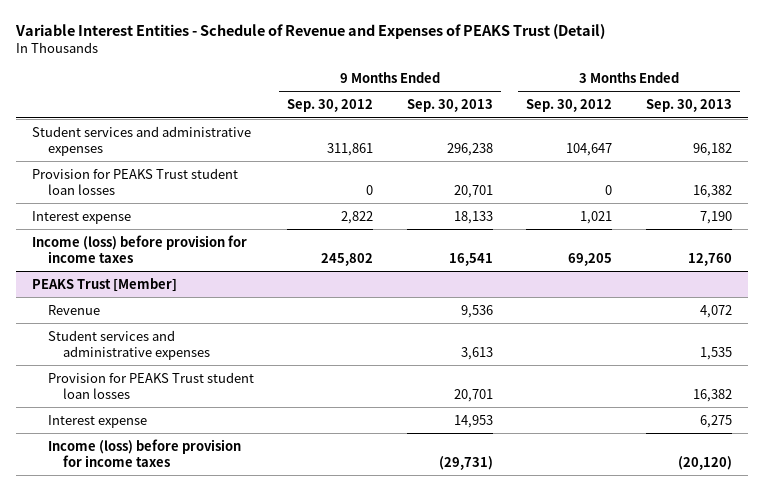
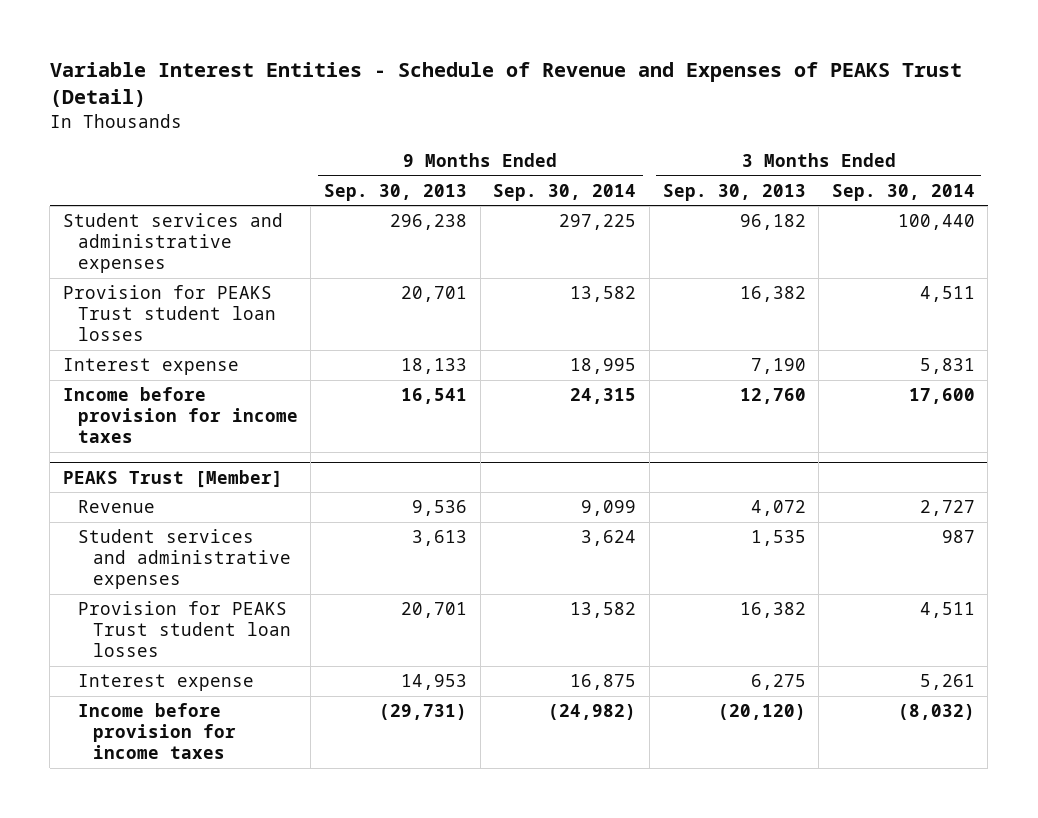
- | 9 Months Ended Sep. 30, 2012 | 9 Months Ended Sep. 30, 2013 | 3 Months Ended Sep. 30, 2012 | 3 Months Ended Sep. 30, 2013
+ | 9 Months Ended Sep. 30, 2013 | 9 Months Ended Sep. 30, 2014 | 3 Months Ended Sep. 30, 2013 | 3 Months Ended Sep. 30, 2014
- Income (loss) before provision for income taxes | 245,802 | 16,541 | 69,205 | 12,760
+ Income before provision for income taxes | 16,541 | 24,315 | 12,760 | 17,600
@ PEAKS Trust [Member]
- Income (loss) before provision for income taxes | | (29,731) | | (20,120)
+ Income before provision for income taxes | (29,731) | (24,982) | (20,120) | (8,032)

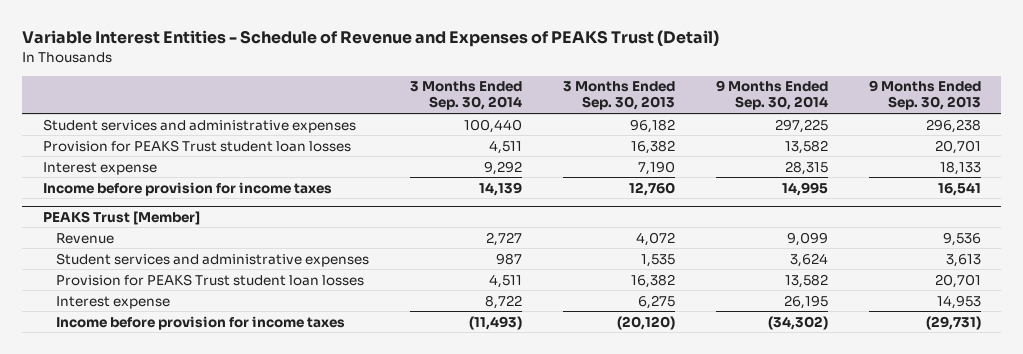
- | 9 Months Ended Sep. 30, 2013 | 9 Months Ended Sep. 30, 2014 | 3 Months Ended Sep. 30, 2013 | 3 Months Ended Sep. 30, 2014
+ | 3 Months Ended Sep. 30, 2014 | 3 Months Ended Sep. 30, 2013 | 9 Months Ended Sep. 30, 2014 | 9 Months Ended Sep. 30, 2013
- Interest expense | 18,133 | 18,995 | 7,190 | 5,831
- Income before provision for income taxes | 16,541 | 24,315 | 12,760 | 17,600
+ Interest expense | 9,292 | 7,190 | 28,315 | 18,133
+ Income before provision for income taxes | 14,139 | 12,760 | 14,995 | 16,541
@ PEAKS Trust [Member]
- Interest expense | 14,953 | 16,875 | 6,275 | 5,261
- Income before provision for income taxes | (29,731) | (24,982) | (20,120) | (8,032)
+ Interest expense | 8,722 | 6,275 | 26,195 | 14,953
+ Income before provision for income taxes | (11,493) | (20,120) | (34,302) | (29,731)

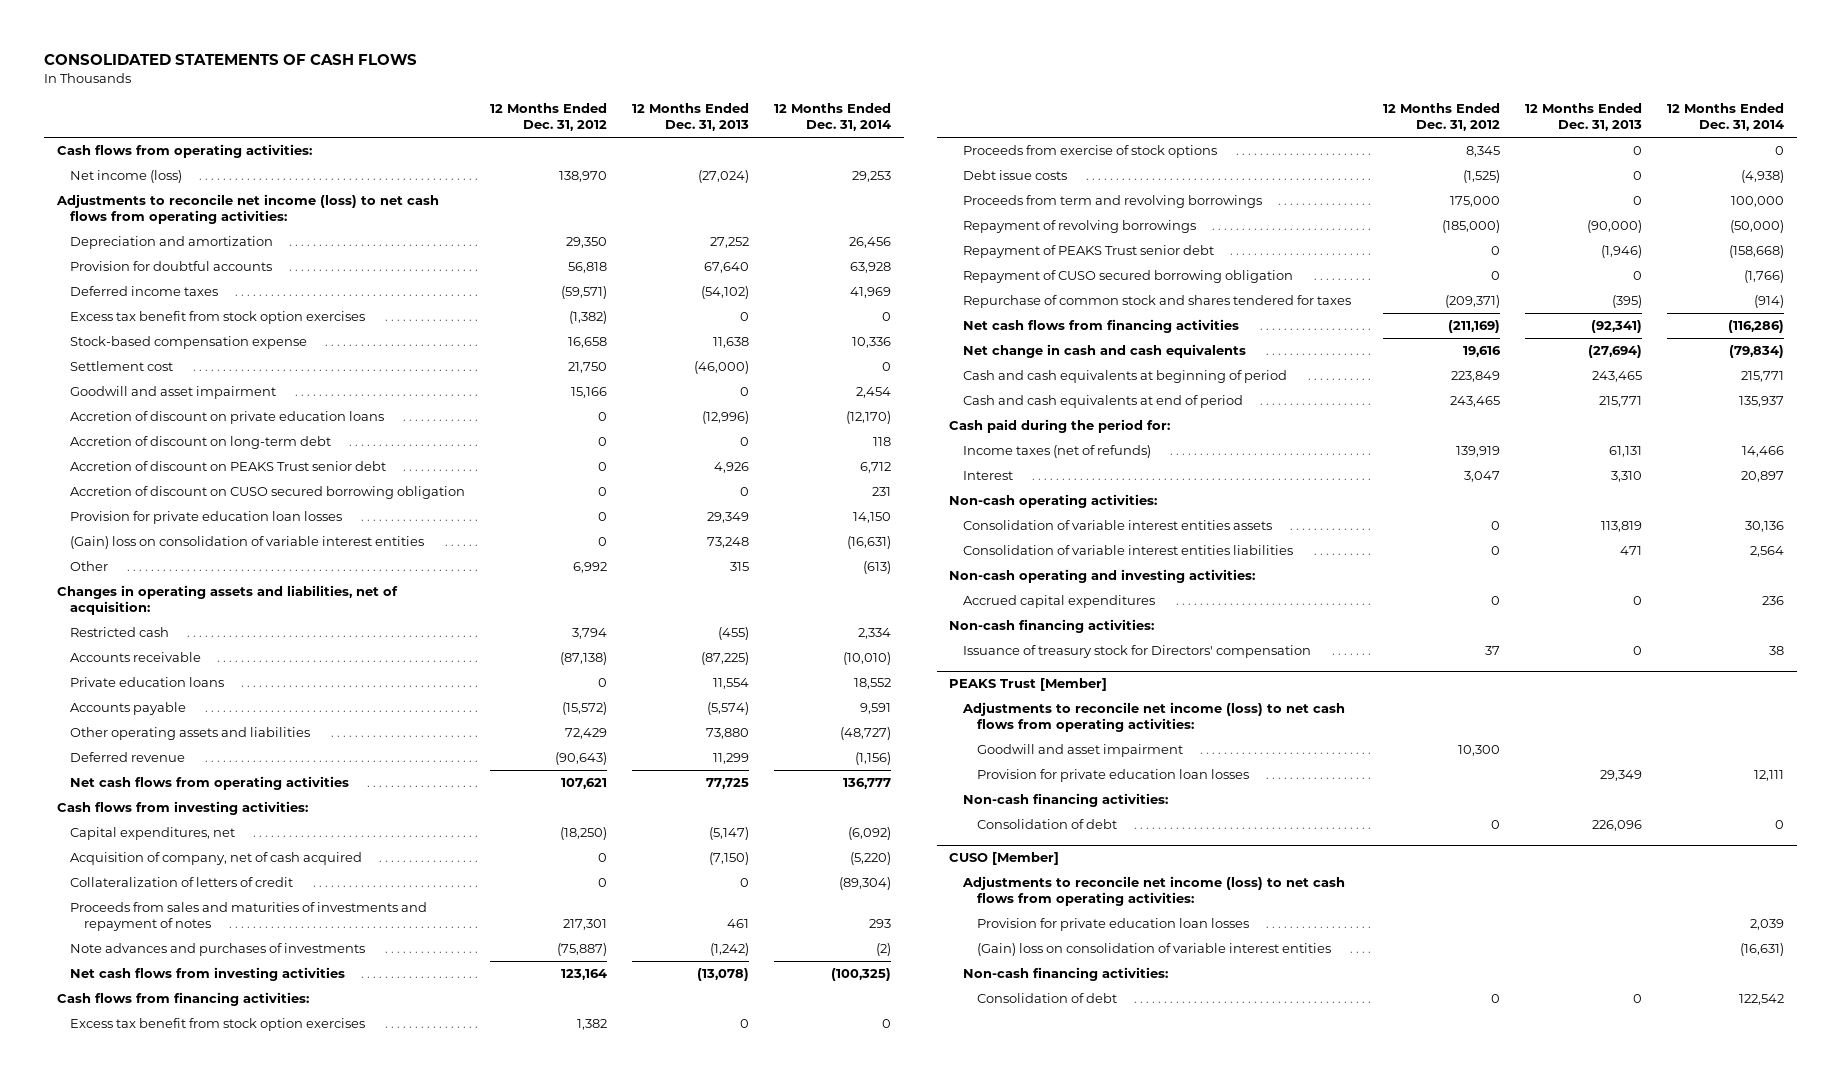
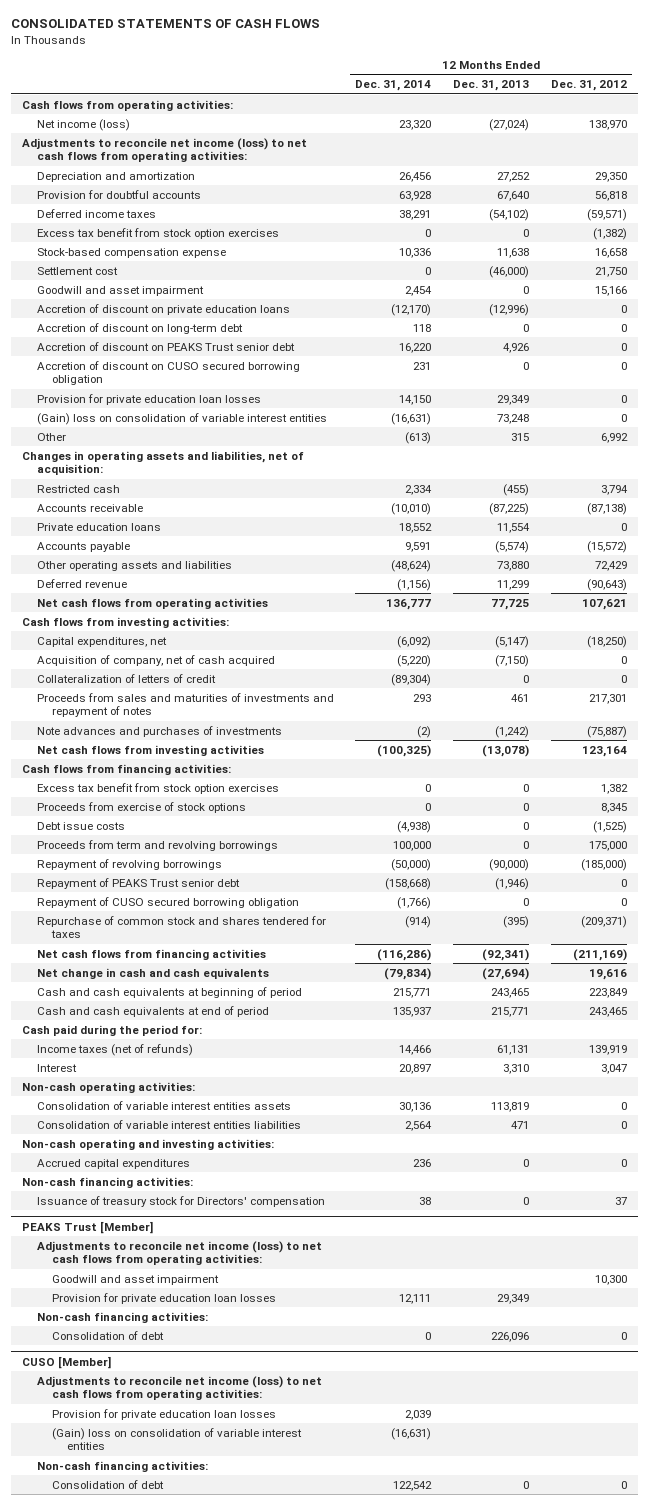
- | 12 Months Ended Dec. 31, 2012 | 12 Months Ended Dec. 31, 2013 | 12 Months Ended Dec. 31, 2014
+ | 12 Months Ended Dec. 31, 2014 | 12 Months Ended Dec. 31, 2013 | 12 Months Ended Dec. 31, 2012
- Net income (loss) | 138,970 | (27,024) | 29,253
+ Net income (loss) | 23,320 | (27,024) | 138,970
- Deferred income taxes | (59,571) | (54,102) | 41,969
+ Deferred income taxes | 38,291 | (54,102) | (59,571)
- Accretion of discount on PEAKS Trust senior debt | 0 | 4,926 | 6,712
+ Accretion of discount on PEAKS Trust senior debt | 16,220 | 4,926 | 0
- Other operating assets and liabilities | 72,429 | 73,880 | (48,727)
+ Other operating assets and liabilities | (48,624) | 73,880 | 72,429

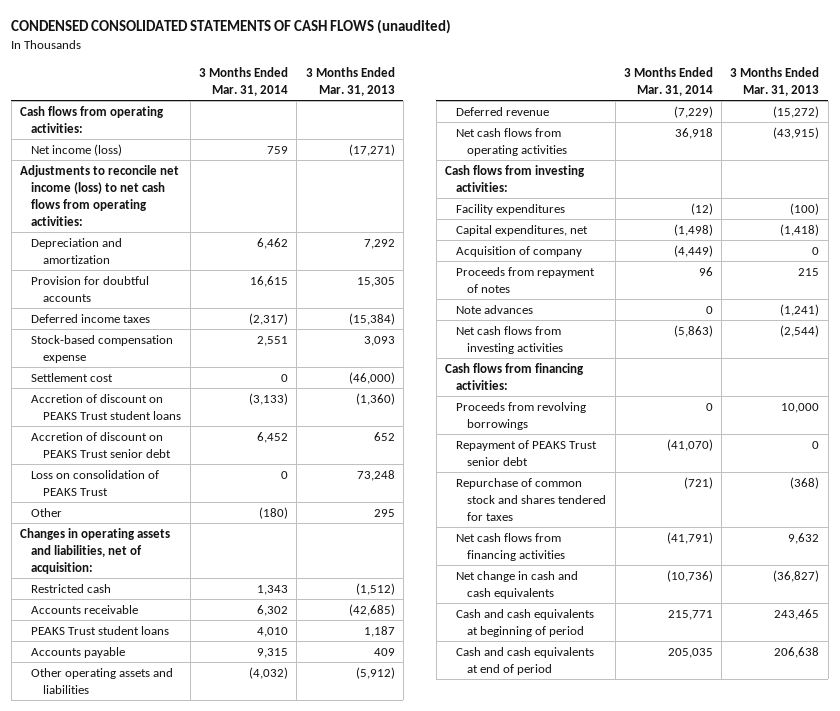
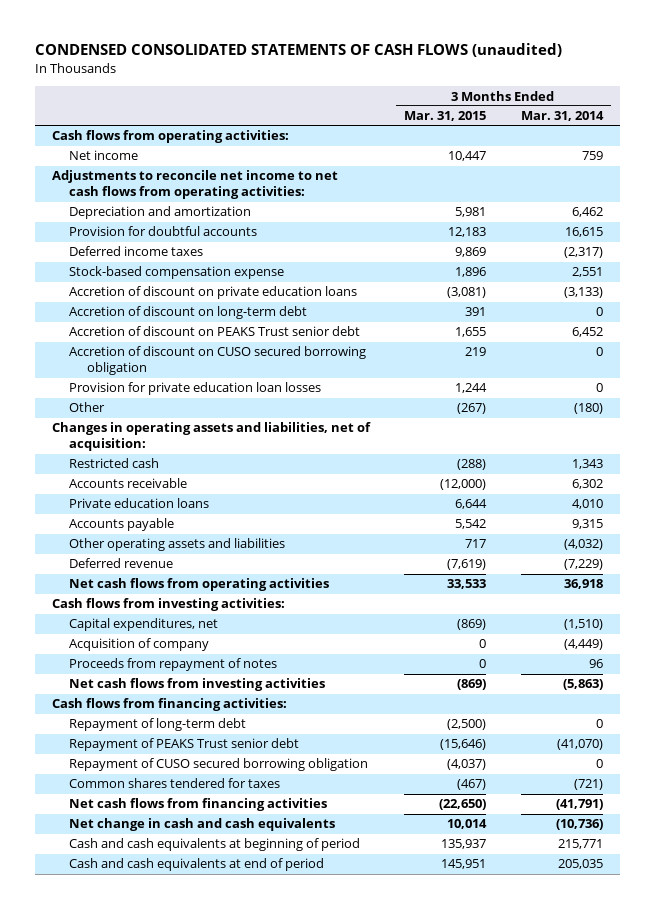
- | 3 Months Ended Mar. 31, 2014 | 3 Months Ended Mar. 31, 2013
+ | 3 Months Ended Mar. 31, 2015 | 3 Months Ended Mar. 31, 2014
- Net income (loss) | 759 | (17,271)
- Adjustments to reconcile net income (loss) to net cash flows from operating activities:
+ Net income | 10,447 | 759
+ Adjustments to reconcile net income to net cash flows from operating activities:
- Settlement cost | 0 | (46,000)
- Accretion of discount on PEAKS Trust student loans | (3,133) | (1,360)
+ Accretion of discount on private education loans | (3,081) | (3,133)
+ Accretion of discount on long-term debt | 391 | 0
- Loss on consolidation of PEAKS Trust | 0 | 73,248
+ Accretion of discount on CUSO secured borrowing obligation | 219 | 0
+ Provision for private education loan losses | 1,244 | 0
- PEAKS Trust student loans | 4,010 | 1,187
+ Private education loans | 6,644 | 4,010
- Facility expenditures | (12) | (100)
- Capital expenditures, net | (1,498) | (1,418)
+ Capital expenditures, net | (869) | (1,510)
- Note advances | 0 | (1,241)
- Proceeds from revolving borrowings | 0 | 10,000
+ Repayment of long-term debt | (2,500) | 0
- Repurchase of common stock and shares tendered for taxes | (721) | (368)
+ Repayment of CUSO secured borrowing obligation | (4,037) | 0
+ Common shares tendered for taxes | (467) | (721)

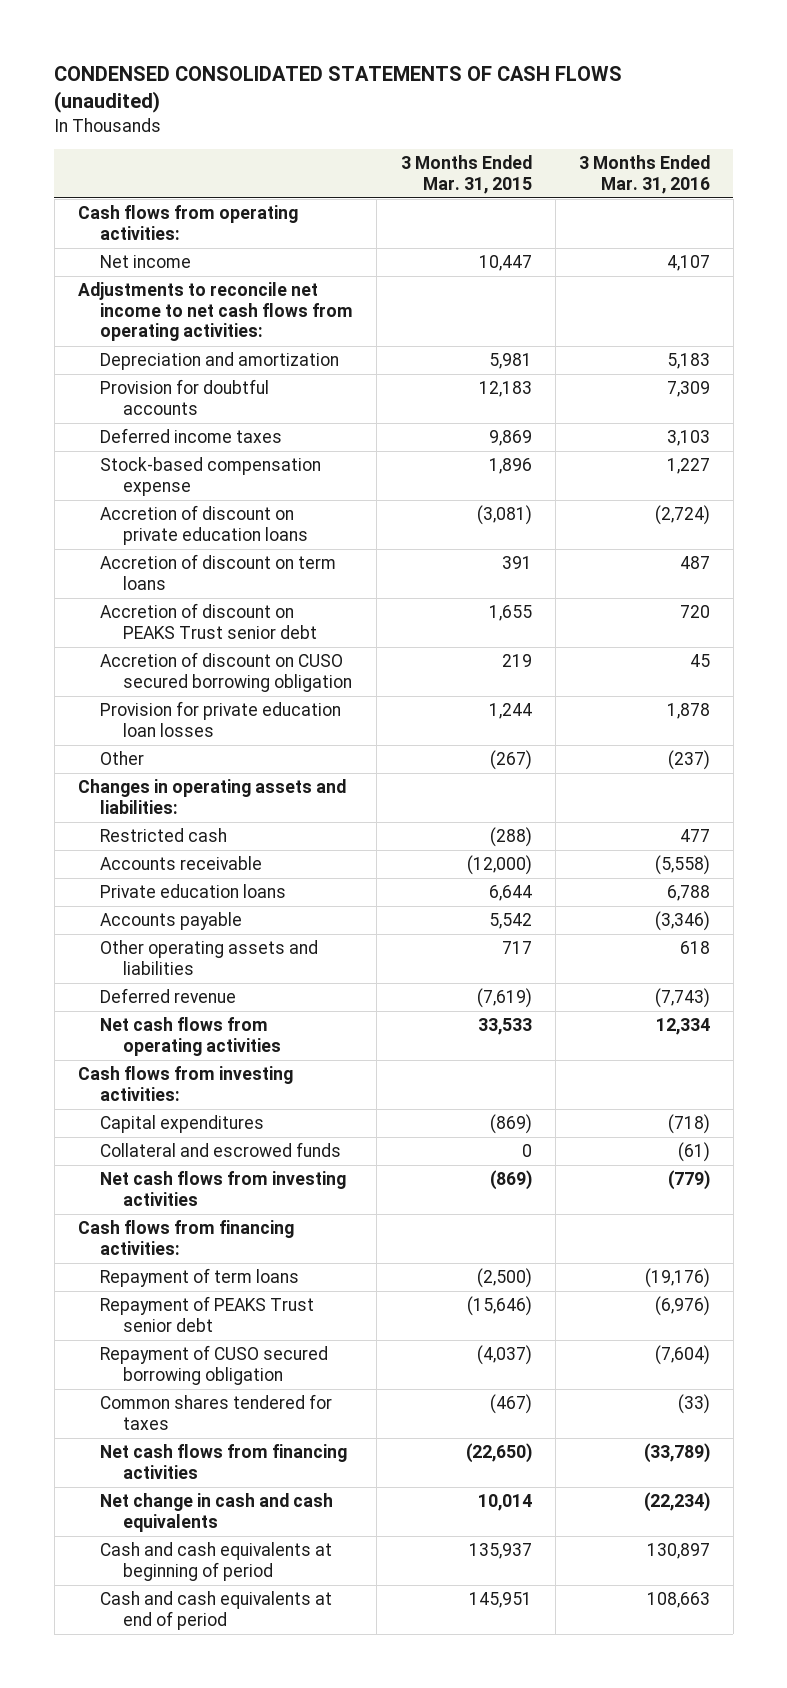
- | 3 Months Ended Mar. 31, 2015 | 3 Months Ended Mar. 31, 2014
+ | 3 Months Ended Mar. 31, 2015 | 3 Months Ended Mar. 31, 2016
- Accretion of discount on long-term debt | 391 | 0
+ Accretion of discount on term loans | 391 | 487
- Changes in operating assets and liabilities, net of acquisition:
+ Changes in operating assets and liabilities:
- Capital expenditures, net | (869) | (1,510)
- Acquisition of company | 0 | (4,449)
- Proceeds from repayment of notes | 0 | 96
+ Capital expenditures | (869) | (718)
+ Collateral and escrowed funds | 0 | (61)
- Repayment of long-term debt | (2,500) | 0
+ Repayment of term loans | (2,500) | (19,176)

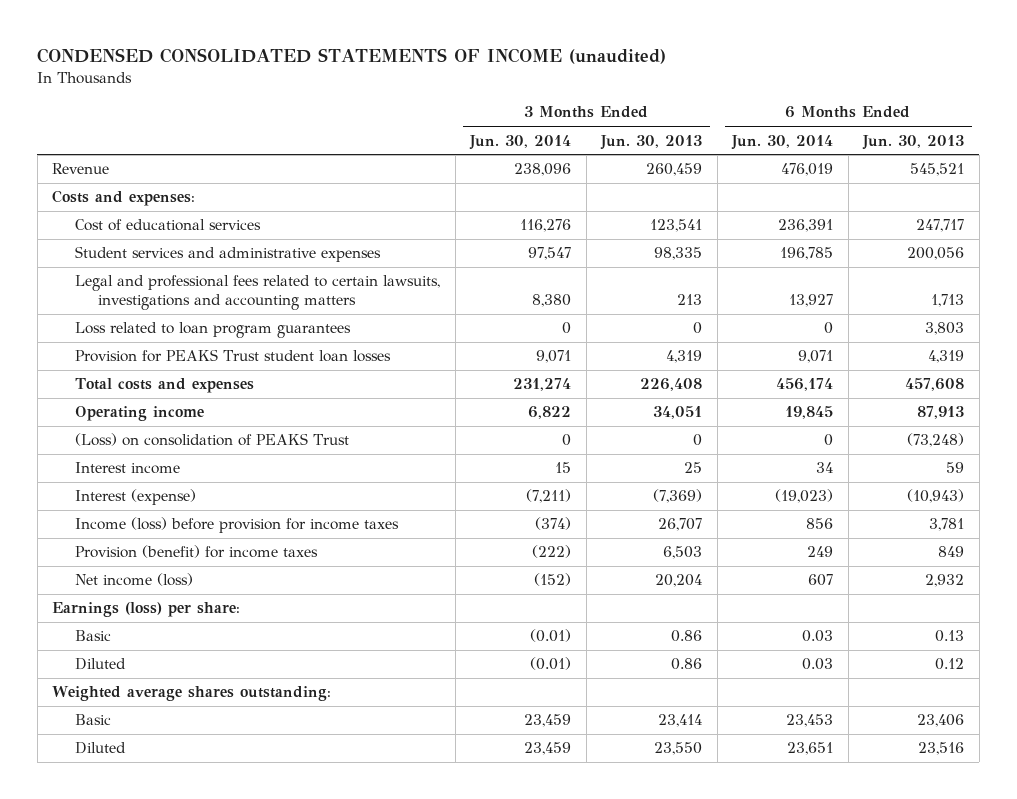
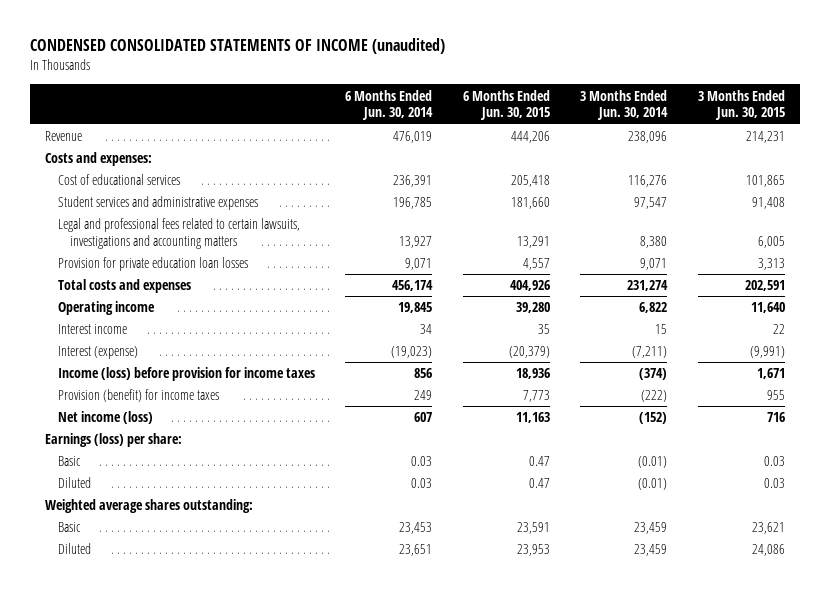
- | 3 Months Ended Jun. 30, 2014 | 3 Months Ended Jun. 30, 2013 | 6 Months Ended Jun. 30, 2014 | 6 Months Ended Jun. 30, 2013
+ | 6 Months Ended Jun. 30, 2014 | 6 Months Ended Jun. 30, 2015 | 3 Months Ended Jun. 30, 2014 | 3 Months Ended Jun. 30, 2015
- Loss related to loan program guarantees | 0 | 0 | 0 | 3,803
- Provision for PEAKS Trust student loan losses | 9,071 | 4,319 | 9,071 | 4,319
+ Provision for private education loan losses | 9,071 | 4,557 | 9,071 | 3,313
- (Loss) on consolidation of PEAKS Trust | 0 | 0 | 0 | (73,248)

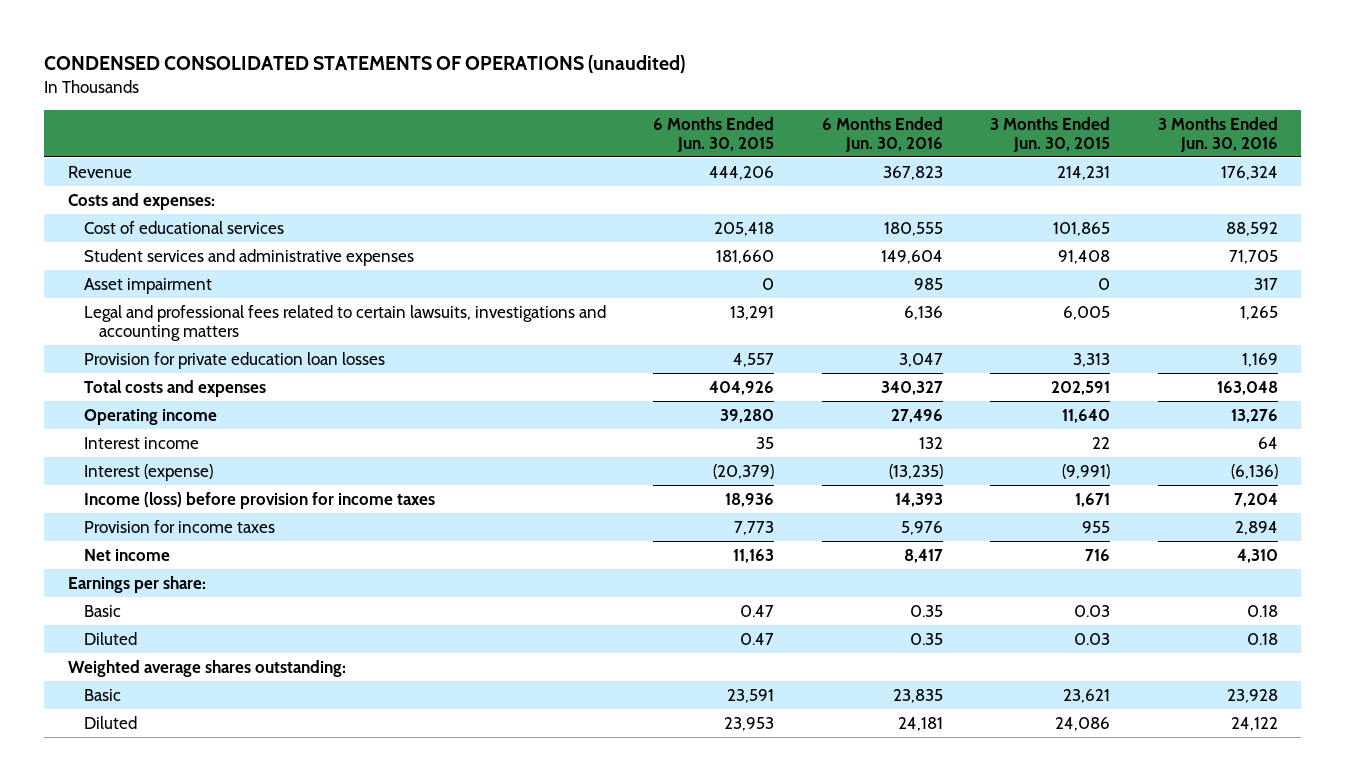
- CONDENSED CONSOLIDATED STATEMENTS OF INCOME (unaudited)
+ CONDENSED CONSOLIDATED STATEMENTS OF OPERATIONS (unaudited)
- | 6 Months Ended Jun. 30, 2014 | 6 Months Ended Jun. 30, 2015 | 3 Months Ended Jun. 30, 2014 | 3 Months Ended Jun. 30, 2015
+ | 6 Months Ended Jun. 30, 2015 | 6 Months Ended Jun. 30, 2016 | 3 Months Ended Jun. 30, 2015 | 3 Months Ended Jun. 30, 2016
+ Asset impairment | 0 | 985 | 0 | 317
- Provision (benefit) for income taxes | 249 | 7,773 | (222) | 955
- Net income (loss) | 607 | 11,163 | (152) | 716
- Earnings (loss) per share:
+ Provision for income taxes | 7,773 | 5,976 | 955 | 2,894
+ Net income | 11,163 | 8,417 | 716 | 4,310
+ Earnings per share:

